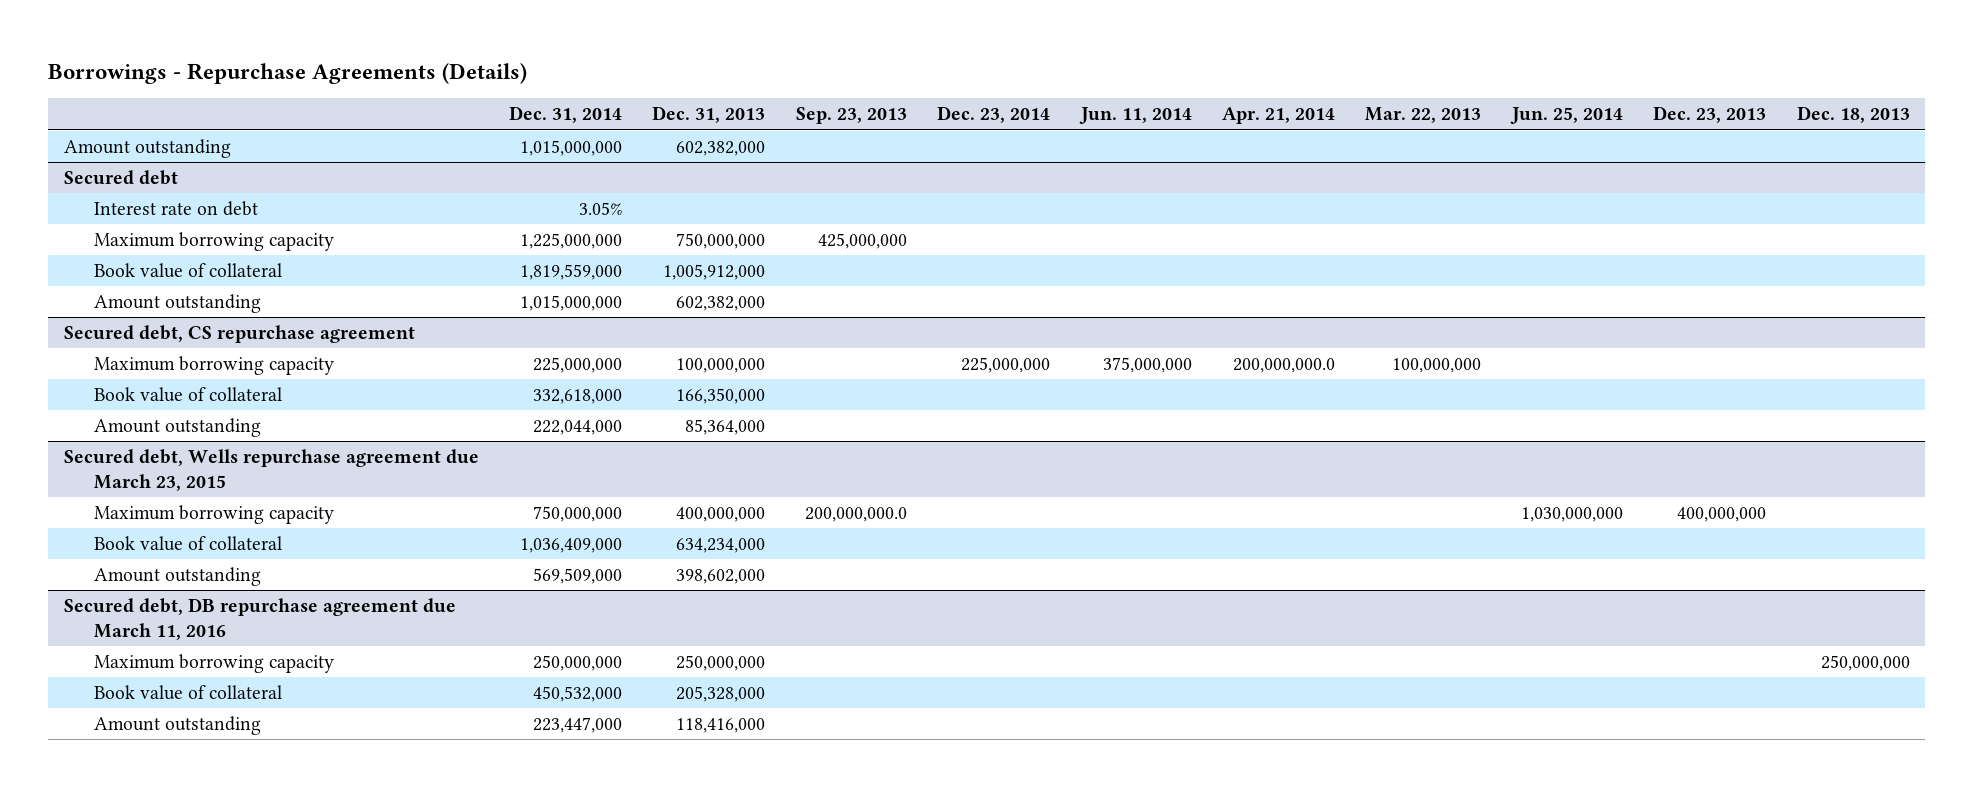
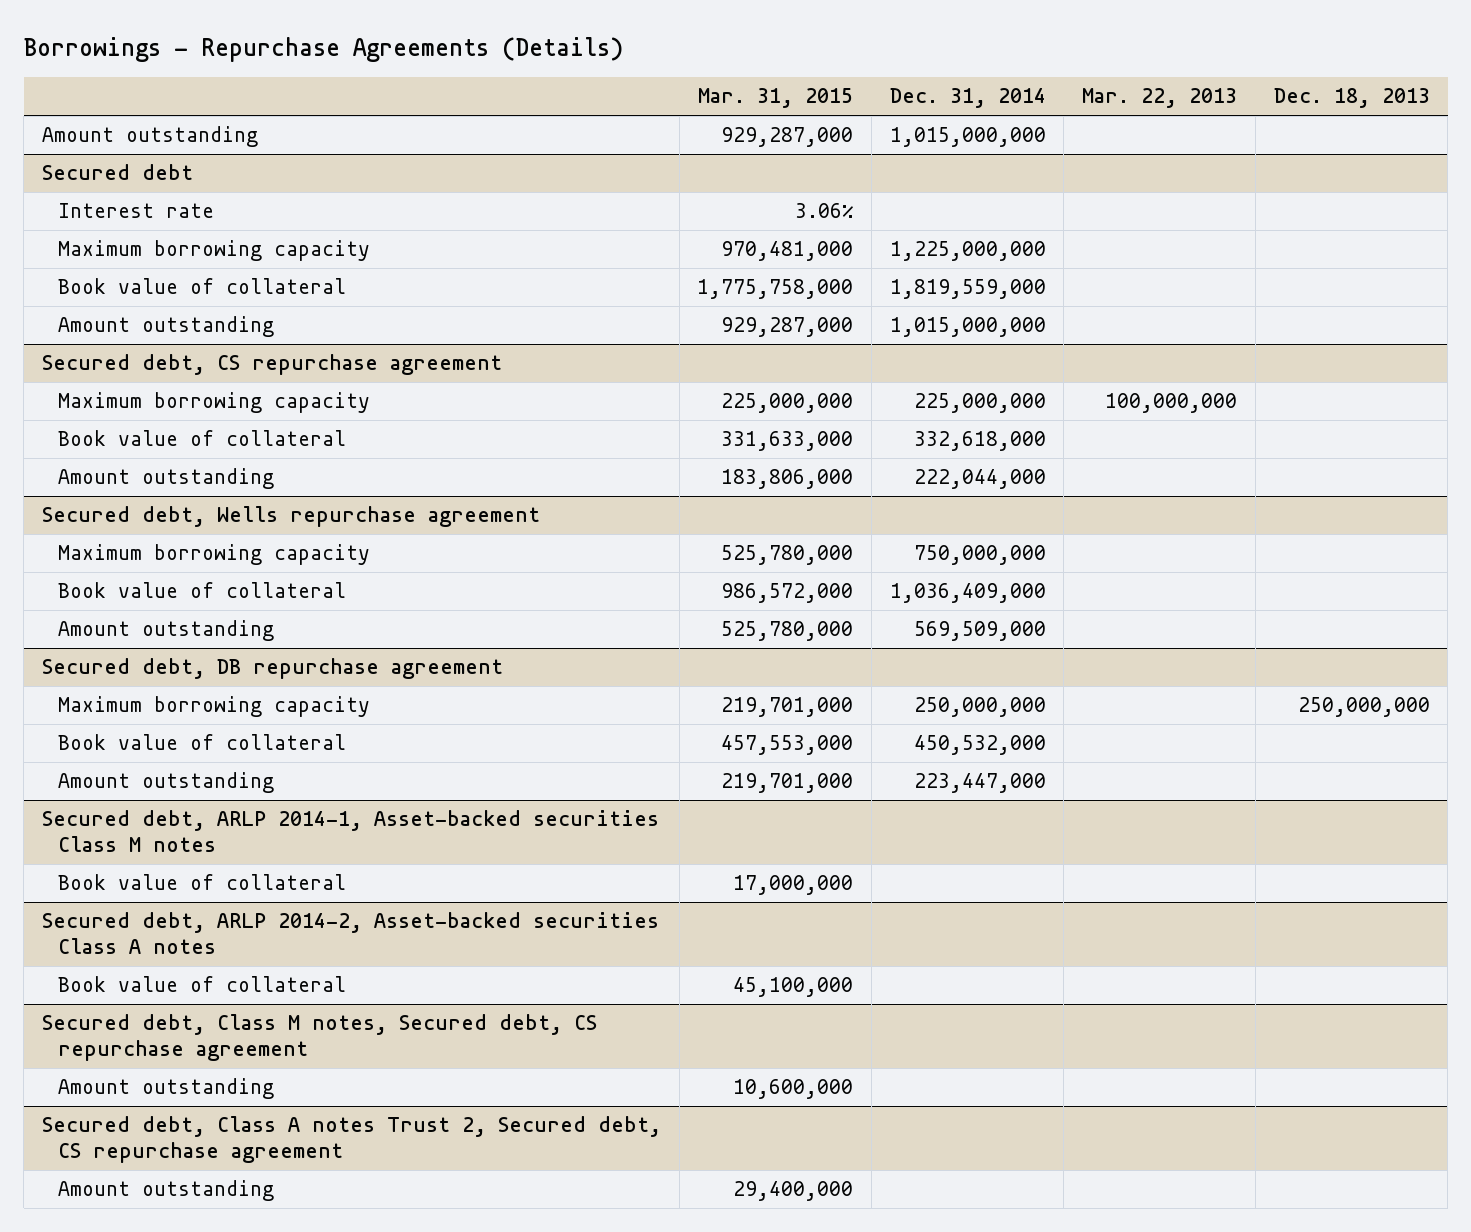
- | Dec. 31, 2014 | Dec. 31, 2013 | Sep. 23, 2013 | Dec. 23, 2014 | Jun. 11, 2014 | Apr. 21, 2014 | Mar. 22, 2013 | Jun. 25, 2014 | Dec. 23, 2013 | Dec. 18, 2013
+ | Mar. 31, 2015 | Dec. 31, 2014 | Mar. 22, 2013 | Dec. 18, 2013
@ Secured debt
- Interest rate on debt | 3.05% | | | | | | | | |
+ Interest rate | 3.06% | | |
- Secured debt, Wells repurchase agreement due March 23, 2015
+ Secured debt, Wells repurchase agreement
- Secured debt, DB repurchase agreement due March 11, 2016
+ Secured debt, DB repurchase agreement
+ Secured debt, ARLP 2014-1, Asset-backed securities Class M notes
+ Book value of collateral | 17,000,000 | | |
+ Secured debt, ARLP 2014-2, Asset-backed securities Class A notes
+ Book value of collateral | 45,100,000 | | |
+ Secured debt, Class M notes, Secured debt, CS repurchase agreement
+ Amount outstanding | 10,600,000 | | |
+ Secured debt, Class A notes Trust 2, Secured debt, CS repurchase agreement
+ Amount outstanding | 29,400,000 | | |

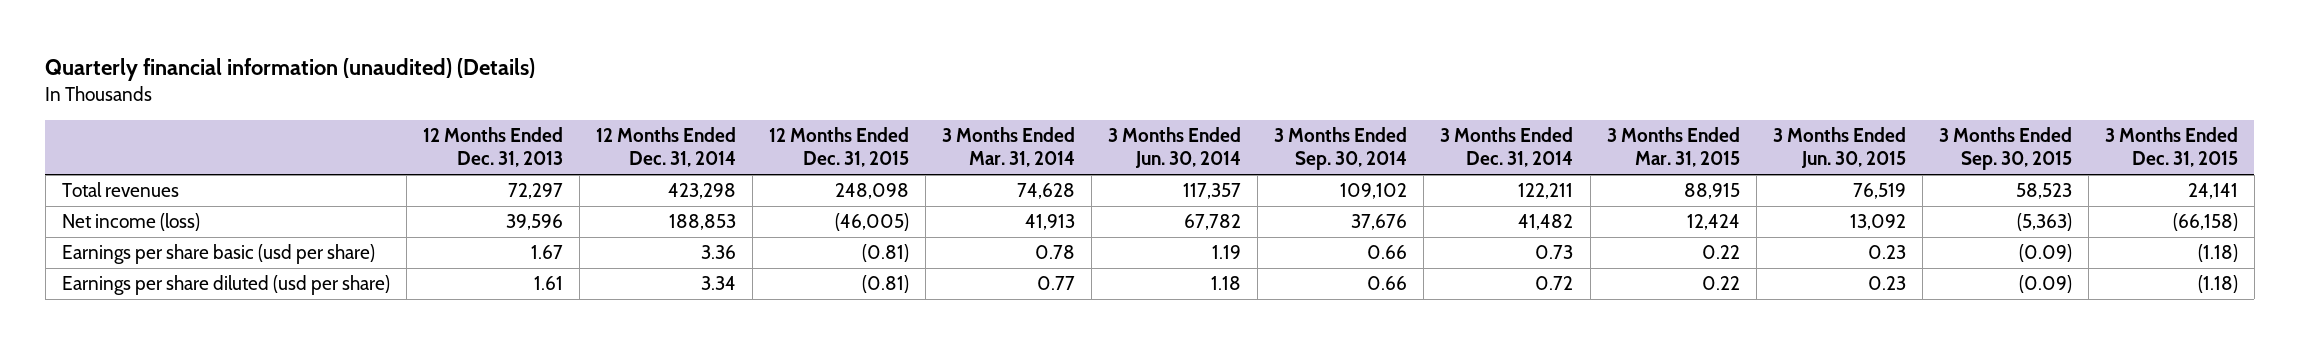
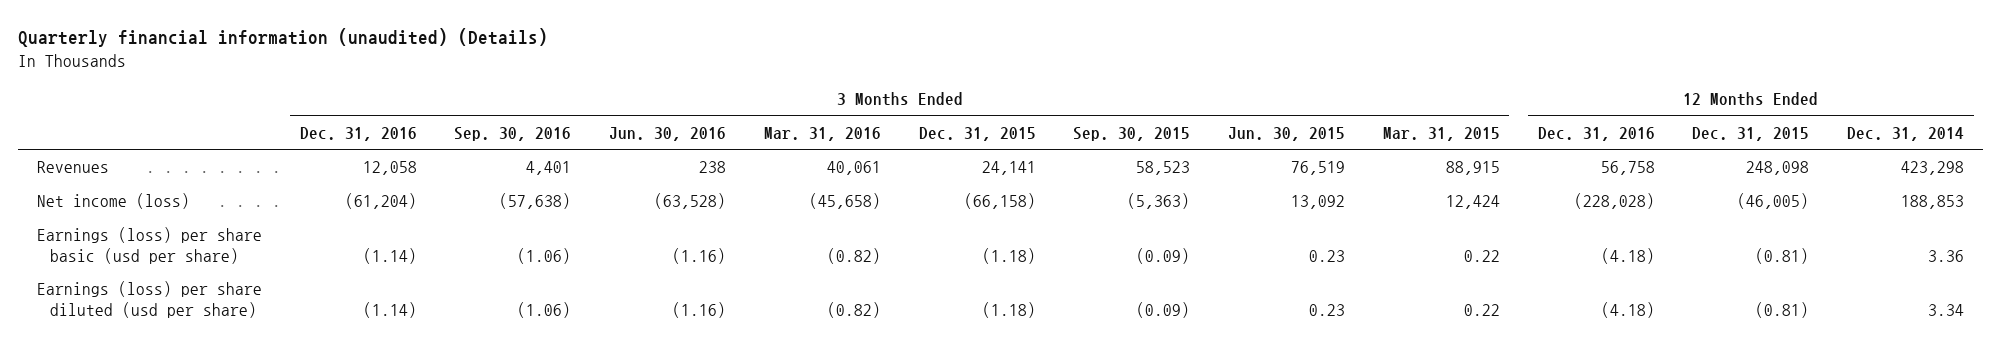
- | 12 Months Ended Dec. 31, 2013 | 12 Months Ended Dec. 31, 2014 | 12 Months Ended Dec. 31, 2015 | 3 Months Ended Mar. 31, 2014 | 3 Months Ended Jun. 30, 2014 | 3 Months Ended Sep. 30, 2014 | 3 Months Ended Dec. 31, 2014 | 3 Months Ended Mar. 31, 2015 | 3 Months Ended Jun. 30, 2015 | 3 Months Ended Sep. 30, 2015 | 3 Months Ended Dec. 31, 2015
+ | 3 Months Ended Dec. 31, 2016 | 3 Months Ended Sep. 30, 2016 | 3 Months Ended Jun. 30, 2016 | 3 Months Ended Mar. 31, 2016 | 3 Months Ended Dec. 31, 2015 | 3 Months Ended Sep. 30, 2015 | 3 Months Ended Jun. 30, 2015 | 3 Months Ended Mar. 31, 2015 | 12 Months Ended Dec. 31, 2016 | 12 Months Ended Dec. 31, 2015 | 12 Months Ended Dec. 31, 2014
- Total revenues | 72,297 | 423,298 | 248,098 | 74,628 | 117,357 | 109,102 | 122,211 | 88,915 | 76,519 | 58,523 | 24,141
+ Revenues | 12,058 | 4,401 | 238 | 40,061 | 24,141 | 58,523 | 76,519 | 88,915 | 56,758 | 248,098 | 423,298
- Earnings per share basic (usd per share) | 1.67 | 3.36 | (0.81) | 0.78 | 1.19 | 0.66 | 0.73 | 0.22 | 0.23 | (0.09) | (1.18)
- Earnings per share diluted (usd per share) | 1.61 | 3.34 | (0.81) | 0.77 | 1.18 | 0.66 | 0.72 | 0.22 | 0.23 | (0.09) | (1.18)
+ Earnings (loss) per share basic (usd per share) | (1.14) | (1.06) | (1.16) | (0.82) | (1.18) | (0.09) | 0.23 | 0.22 | (4.18) | (0.81) | 3.36
+ Earnings (loss) per share diluted (usd per share) | (1.14) | (1.06) | (1.16) | (0.82) | (1.18) | (0.09) | 0.23 | 0.22 | (4.18) | (0.81) | 3.34

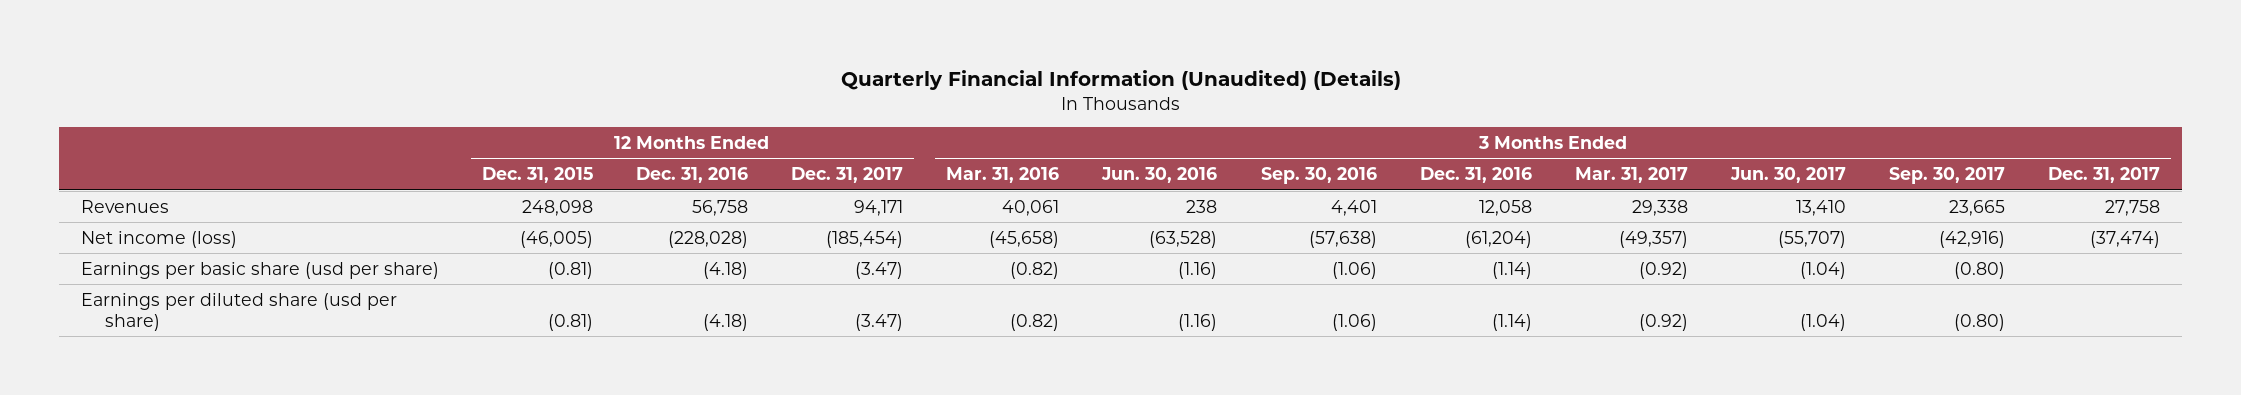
- Quarterly financial information (unaudited) (Details)
+ Quarterly Financial Information (Unaudited) (Details)
- | 3 Months Ended Dec. 31, 2016 | 3 Months Ended Sep. 30, 2016 | 3 Months Ended Jun. 30, 2016 | 3 Months Ended Mar. 31, 2016 | 3 Months Ended Dec. 31, 2015 | 3 Months Ended Sep. 30, 2015 | 3 Months Ended Jun. 30, 2015 | 3 Months Ended Mar. 31, 2015 | 12 Months Ended Dec. 31, 2016 | 12 Months Ended Dec. 31, 2015 | 12 Months Ended Dec. 31, 2014
+ | 12 Months Ended Dec. 31, 2015 | 12 Months Ended Dec. 31, 2016 | 12 Months Ended Dec. 31, 2017 | 3 Months Ended Mar. 31, 2016 | 3 Months Ended Jun. 30, 2016 | 3 Months Ended Sep. 30, 2016 | 3 Months Ended Dec. 31, 2016 | 3 Months Ended Mar. 31, 2017 | 3 Months Ended Jun. 30, 2017 | 3 Months Ended Sep. 30, 2017 | 3 Months Ended Dec. 31, 2017
- Earnings (loss) per share basic (usd per share) | (1.14) | (1.06) | (1.16) | (0.82) | (1.18) | (0.09) | 0.23 | 0.22 | (4.18) | (0.81) | 3.36
- Earnings (loss) per share diluted (usd per share) | (1.14) | (1.06) | (1.16) | (0.82) | (1.18) | (0.09) | 0.23 | 0.22 | (4.18) | (0.81) | 3.34
+ Earnings per basic share (usd per share) | (0.81) | (4.18) | (3.47) | (0.82) | (1.16) | (1.06) | (1.14) | (0.92) | (1.04) | (0.80) |
+ Earnings per diluted share (usd per share) | (0.81) | (4.18) | (3.47) | (0.82) | (1.16) | (1.06) | (1.14) | (0.92) | (1.04) | (0.80) |

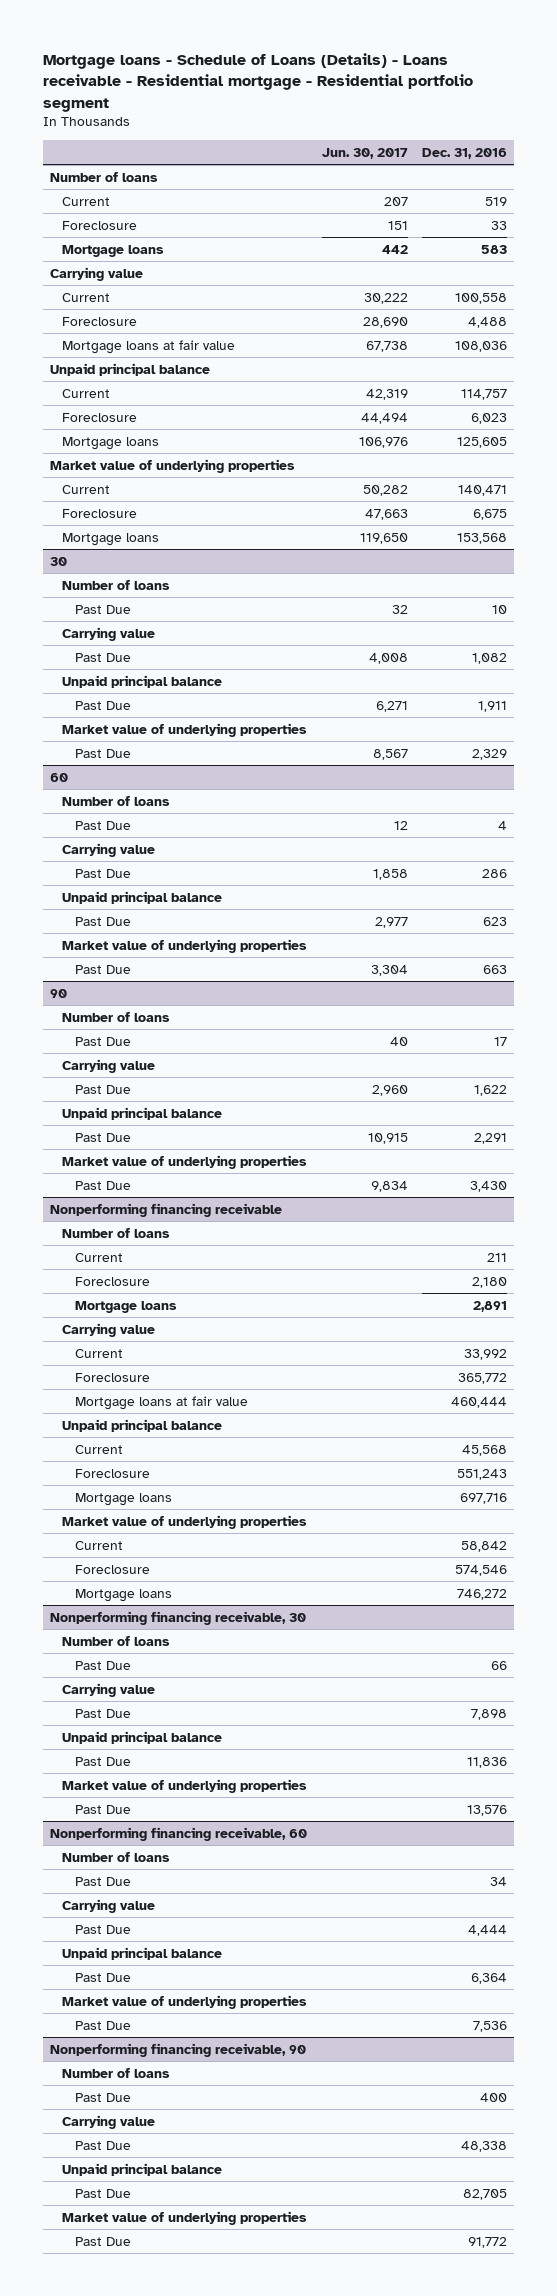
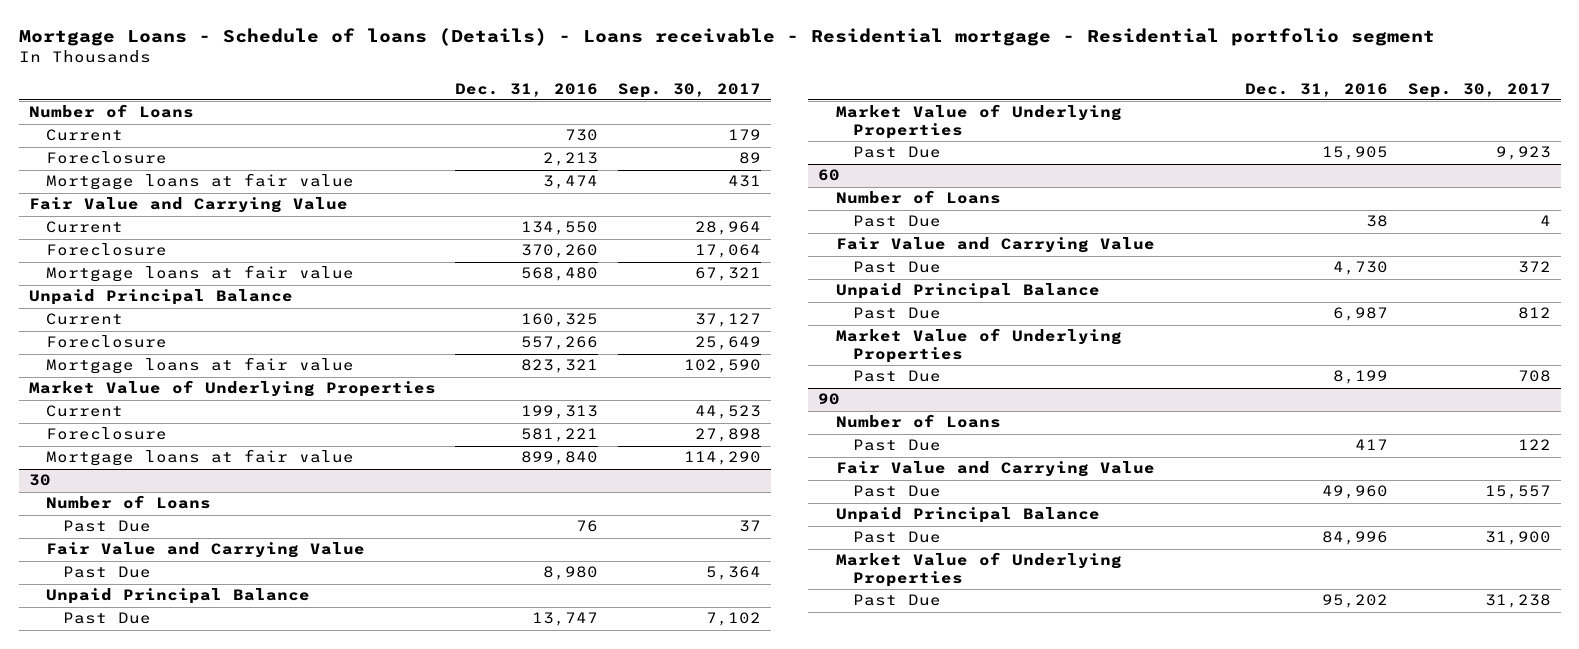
- Mortgage loans - Schedule of Loans (Details) - Loans receivable - Residential mortgage - Residential portfolio segment
+ Mortgage Loans - Schedule of loans (Details) - Loans receivable - Residential mortgage - Residential portfolio segment
- | Jun. 30, 2017 | Dec. 31, 2016
+ | Dec. 31, 2016 | Sep. 30, 2017
- Number of loans
- Current | 207 | 519
- Foreclosure | 151 | 33
- Mortgage loans | 442 | 583
- Carrying value
- Current | 30,222 | 100,558
- Foreclosure | 28,690 | 4,488
- Mortgage loans at fair value | 67,738 | 108,036
- Unpaid principal balance
- Current | 42,319 | 114,757
- Foreclosure | 44,494 | 6,023
- Mortgage loans | 106,976 | 125,605
- Market value of underlying properties
- Current | 50,282 | 140,471
- Foreclosure | 47,663 | 6,675
- Mortgage loans | 119,650 | 153,568
+ Number of Loans
+ Current | 730 | 179
+ Foreclosure | 2,213 | 89
+ Mortgage loans at fair value | 3,474 | 431
+ Fair Value and Carrying Value
+ Current | 134,550 | 28,964
+ Foreclosure | 370,260 | 17,064
+ Mortgage loans at fair value | 568,480 | 67,321
+ Unpaid Principal Balance
+ Current | 160,325 | 37,127
+ Foreclosure | 557,266 | 25,649
+ Mortgage loans at fair value | 823,321 | 102,590
+ Market Value of Underlying Properties
+ Current | 199,313 | 44,523
+ Foreclosure | 581,221 | 27,898
+ Mortgage loans at fair value | 899,840 | 114,290
@ 30
- Number of loans
- Past Due | 32 | 10
- Carrying value
- Past Due | 4,008 | 1,082
- Unpaid principal balance
- Past Due | 6,271 | 1,911
- Market value of underlying properties
- Past Due | 8,567 | 2,329
+ Number of Loans
+ Past Due | 76 | 37
+ Fair Value and Carrying Value
+ Past Due | 8,980 | 5,364
+ Unpaid Principal Balance
+ Past Due | 13,747 | 7,102
+ Market Value of Underlying Properties
+ Past Due | 15,905 | 9,923
@ 60
- Number of loans
- Past Due | 12 | 4
- Carrying value
- Past Due | 1,858 | 286
- Unpaid principal balance
- Past Due | 2,977 | 623
- Market value of underlying properties
- Past Due | 3,304 | 663
+ Number of Loans
+ Past Due | 38 | 4
+ Fair Value and Carrying Value
+ Past Due | 4,730 | 372
+ Unpaid Principal Balance
+ Past Due | 6,987 | 812
+ Market Value of Underlying Properties
+ Past Due | 8,199 | 708
@ 90
- Number of loans
- Past Due | 40 | 17
- Carrying value
- Past Due | 2,960 | 1,622
- Unpaid principal balance
- Past Due | 10,915 | 2,291
- Market value of underlying properties
- Past Due | 9,834 | 3,430
- Nonperforming financing receivable
- Number of loans
- Current | | 211
- Foreclosure | | 2,180
- Mortgage loans | | 2,891
- Carrying value
- Current | | 33,992
- Foreclosure | | 365,772
- Mortgage loans at fair value | | 460,444
- Unpaid principal balance
- Current | | 45,568
- Foreclosure | | 551,243
- Mortgage loans | | 697,716
- Market value of underlying properties
- Current | | 58,842
- Foreclosure | | 574,546
- Mortgage loans | | 746,272
- Nonperforming financing receivable, 30
- Number of loans
- Past Due | | 66
- Carrying value
- Past Due | | 7,898
- Unpaid principal balance
- Past Due | | 11,836
- Market value of underlying properties
- Past Due | | 13,576
- Nonperforming financing receivable, 60
- Number of loans
- Past Due | | 34
- Carrying value
- Past Due | | 4,444
- Unpaid principal balance
- Past Due | | 6,364
- Market value of underlying properties
- Past Due | | 7,536
- Nonperforming financing receivable, 90
- Number of loans
- Past Due | | 400
- Carrying value
- Past Due | | 48,338
- Unpaid principal balance
- Past Due | | 82,705
- Market value of underlying properties
- Past Due | | 91,772
@ 90
+ Number of Loans
+ Past Due | 417 | 122
+ Fair Value and Carrying Value
+ Past Due | 49,960 | 15,557
+ Unpaid Principal Balance
+ Past Due | 84,996 | 31,900
+ Market Value of Underlying Properties
+ Past Due | 95,202 | 31,238

